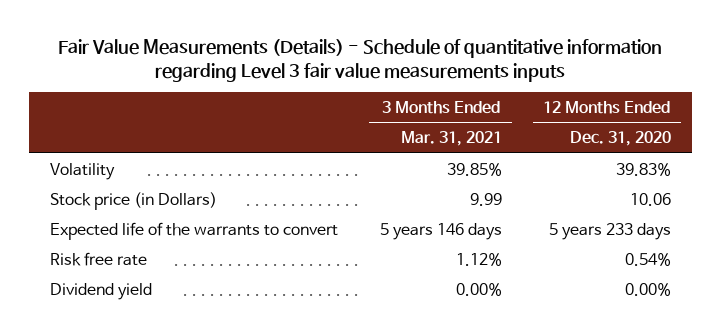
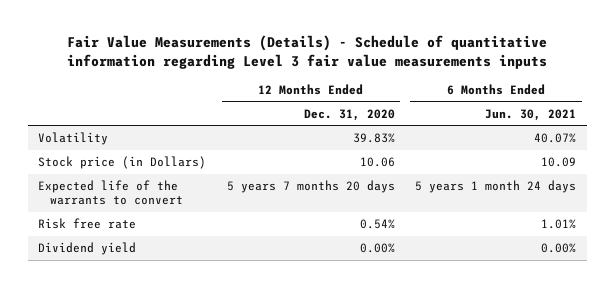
- | 3 Months Ended Mar. 31, 2021 | 12 Months Ended Dec. 31, 2020
+ | 12 Months Ended Dec. 31, 2020 | 6 Months Ended Jun. 30, 2021
- Expected life of the warrants to convert | 5 years 146 days | 5 years 233 days
+ Expected life of the warrants to convert | 5 years 7 months 20 days | 5 years 1 month 24 days

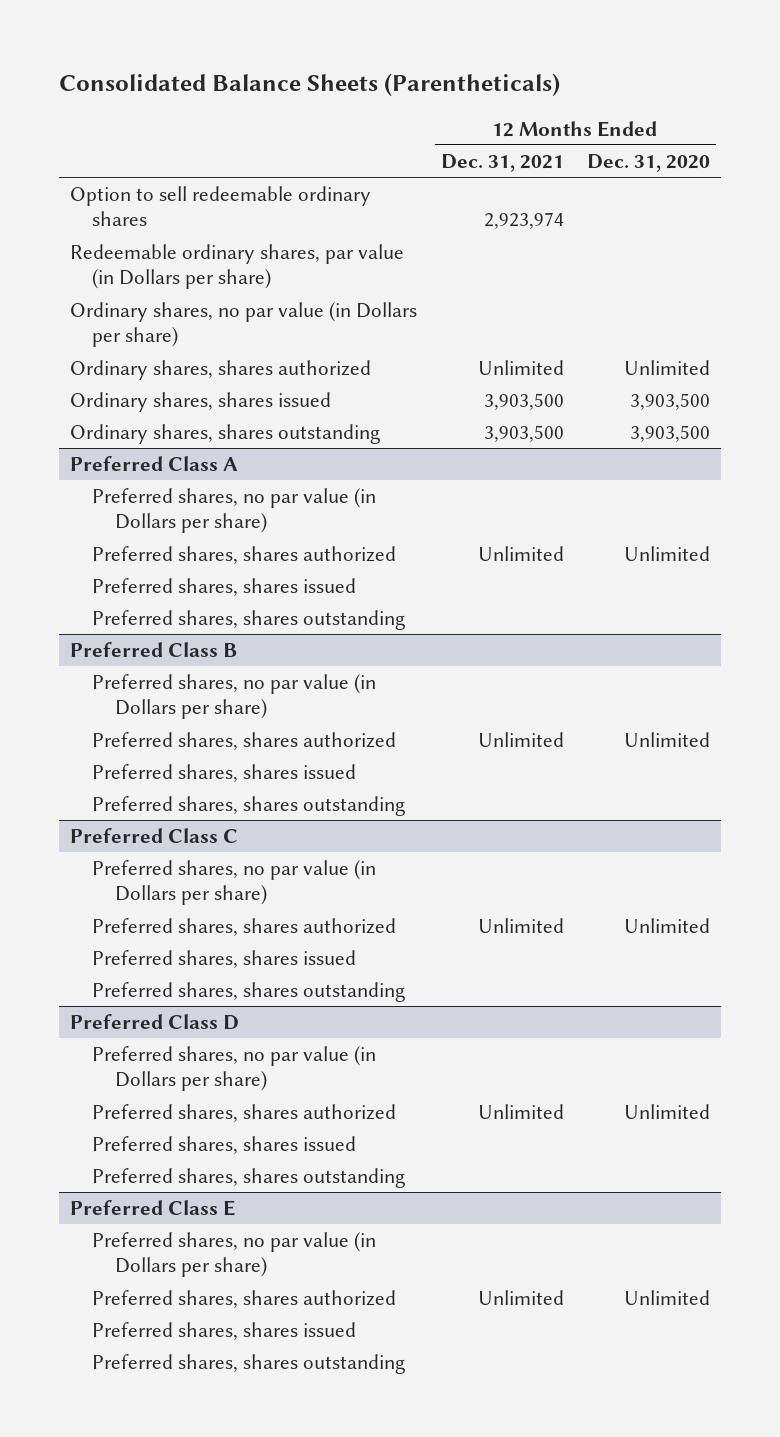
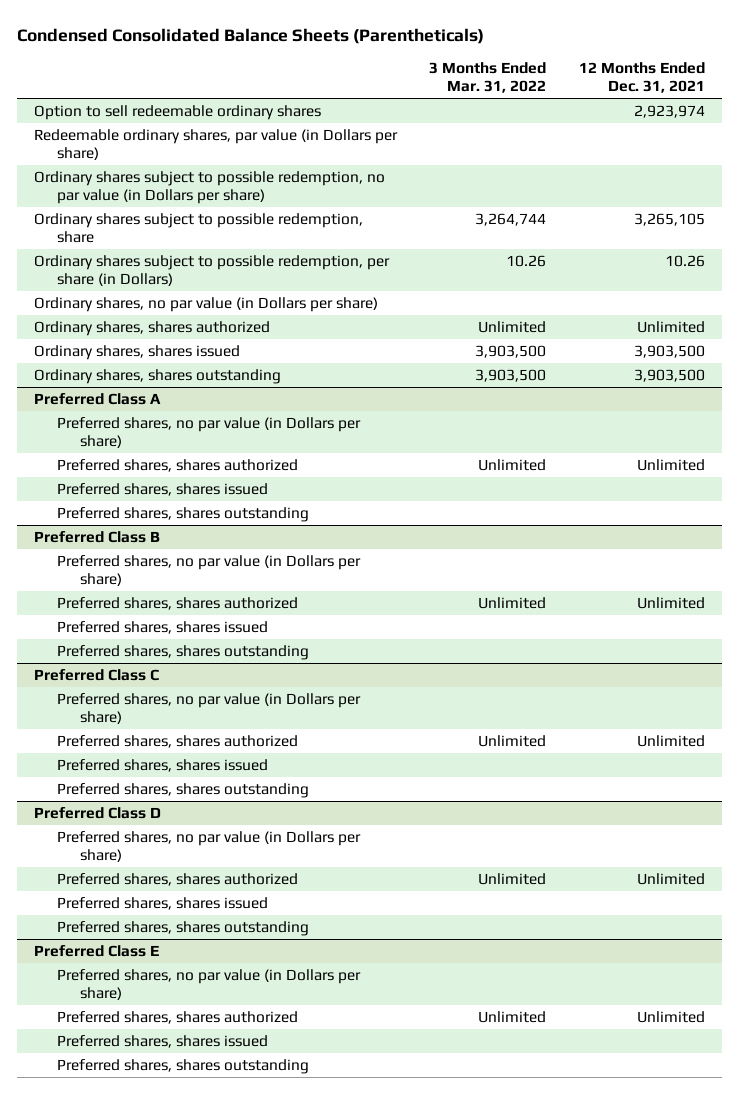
- Consolidated Balance Sheets (Parentheticals)
+ Condensed Consolidated Balance Sheets (Parentheticals)
- | 12 Months Ended Dec. 31, 2021 | 12 Months Ended Dec. 31, 2020
+ | 3 Months Ended Mar. 31, 2022 | 12 Months Ended Dec. 31, 2021
+ Ordinary shares subject to possible redemption, no par value (in Dollars per share)
+ Ordinary shares subject to possible redemption, share | 3,264,744 | 3,265,105
+ Ordinary shares subject to possible redemption, per share (in Dollars) | 10.26 | 10.26

